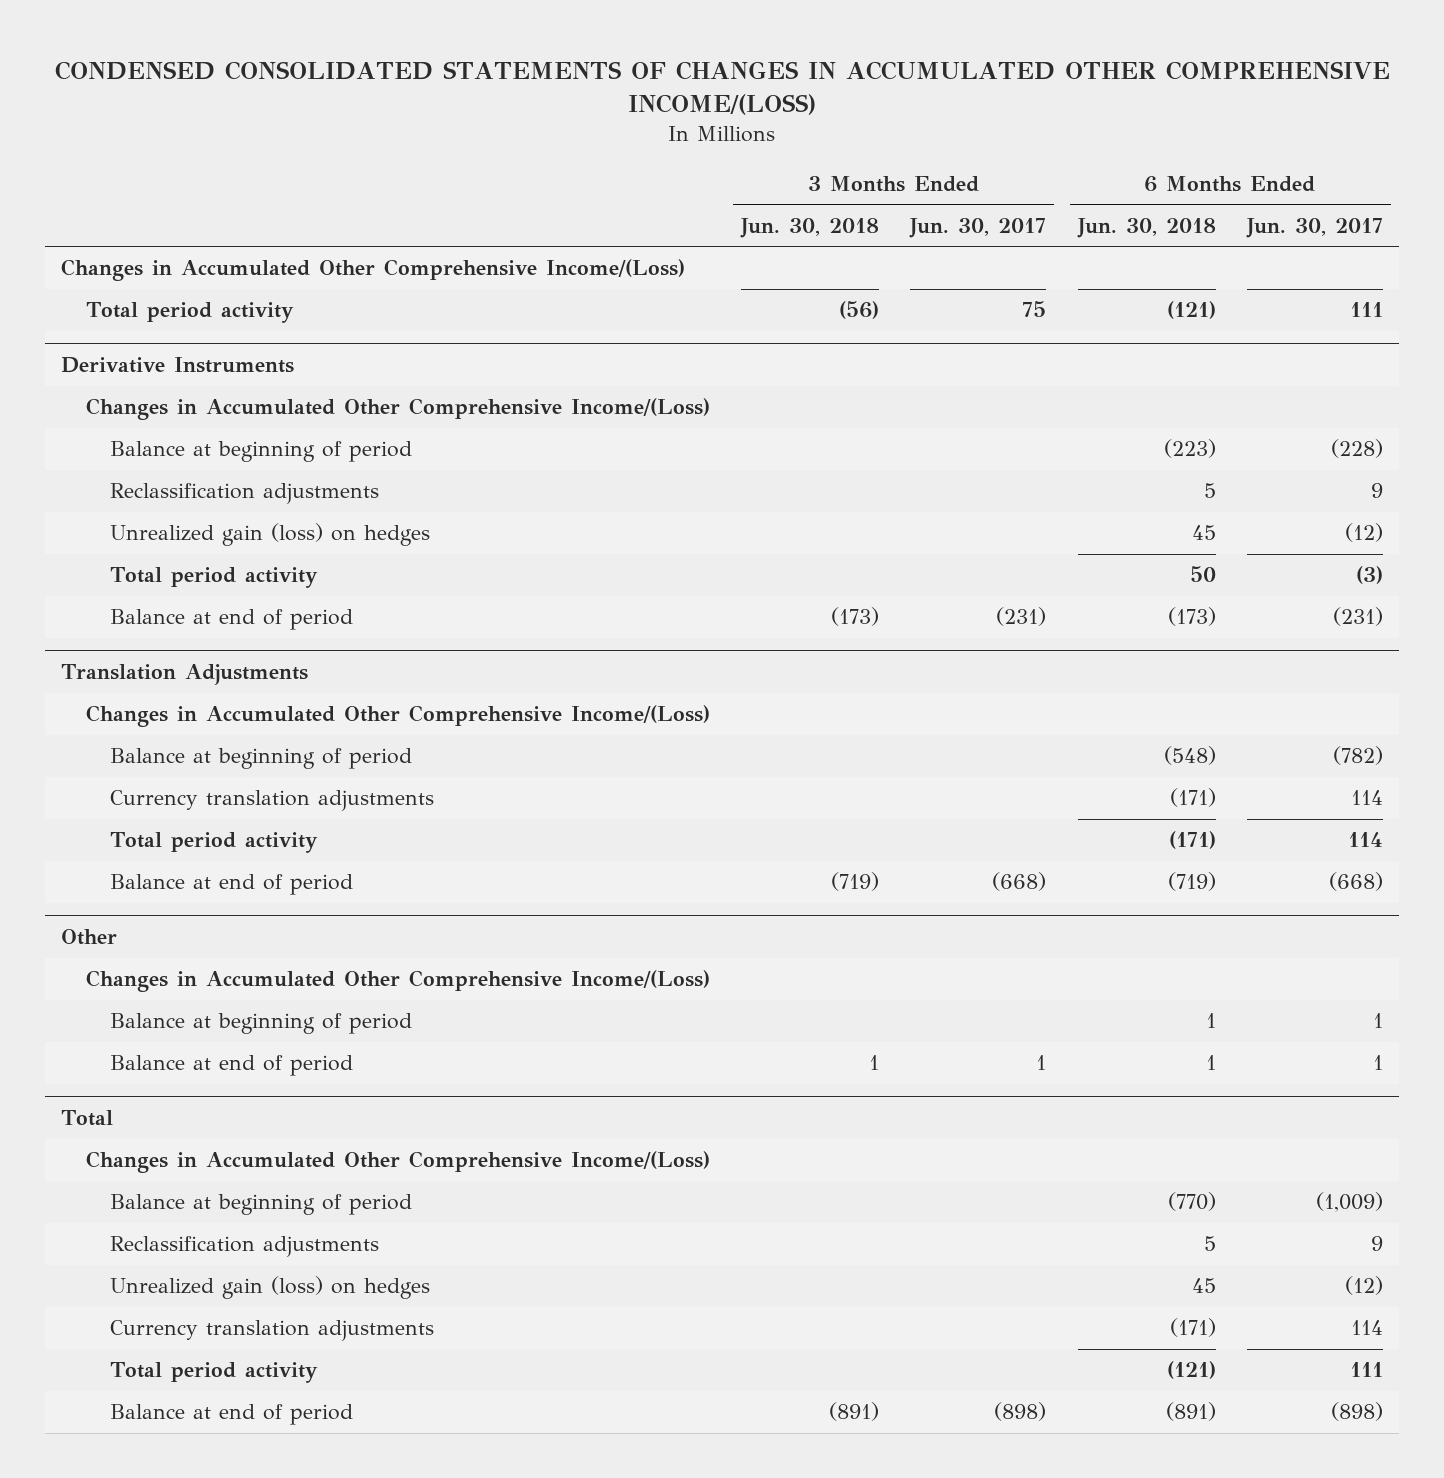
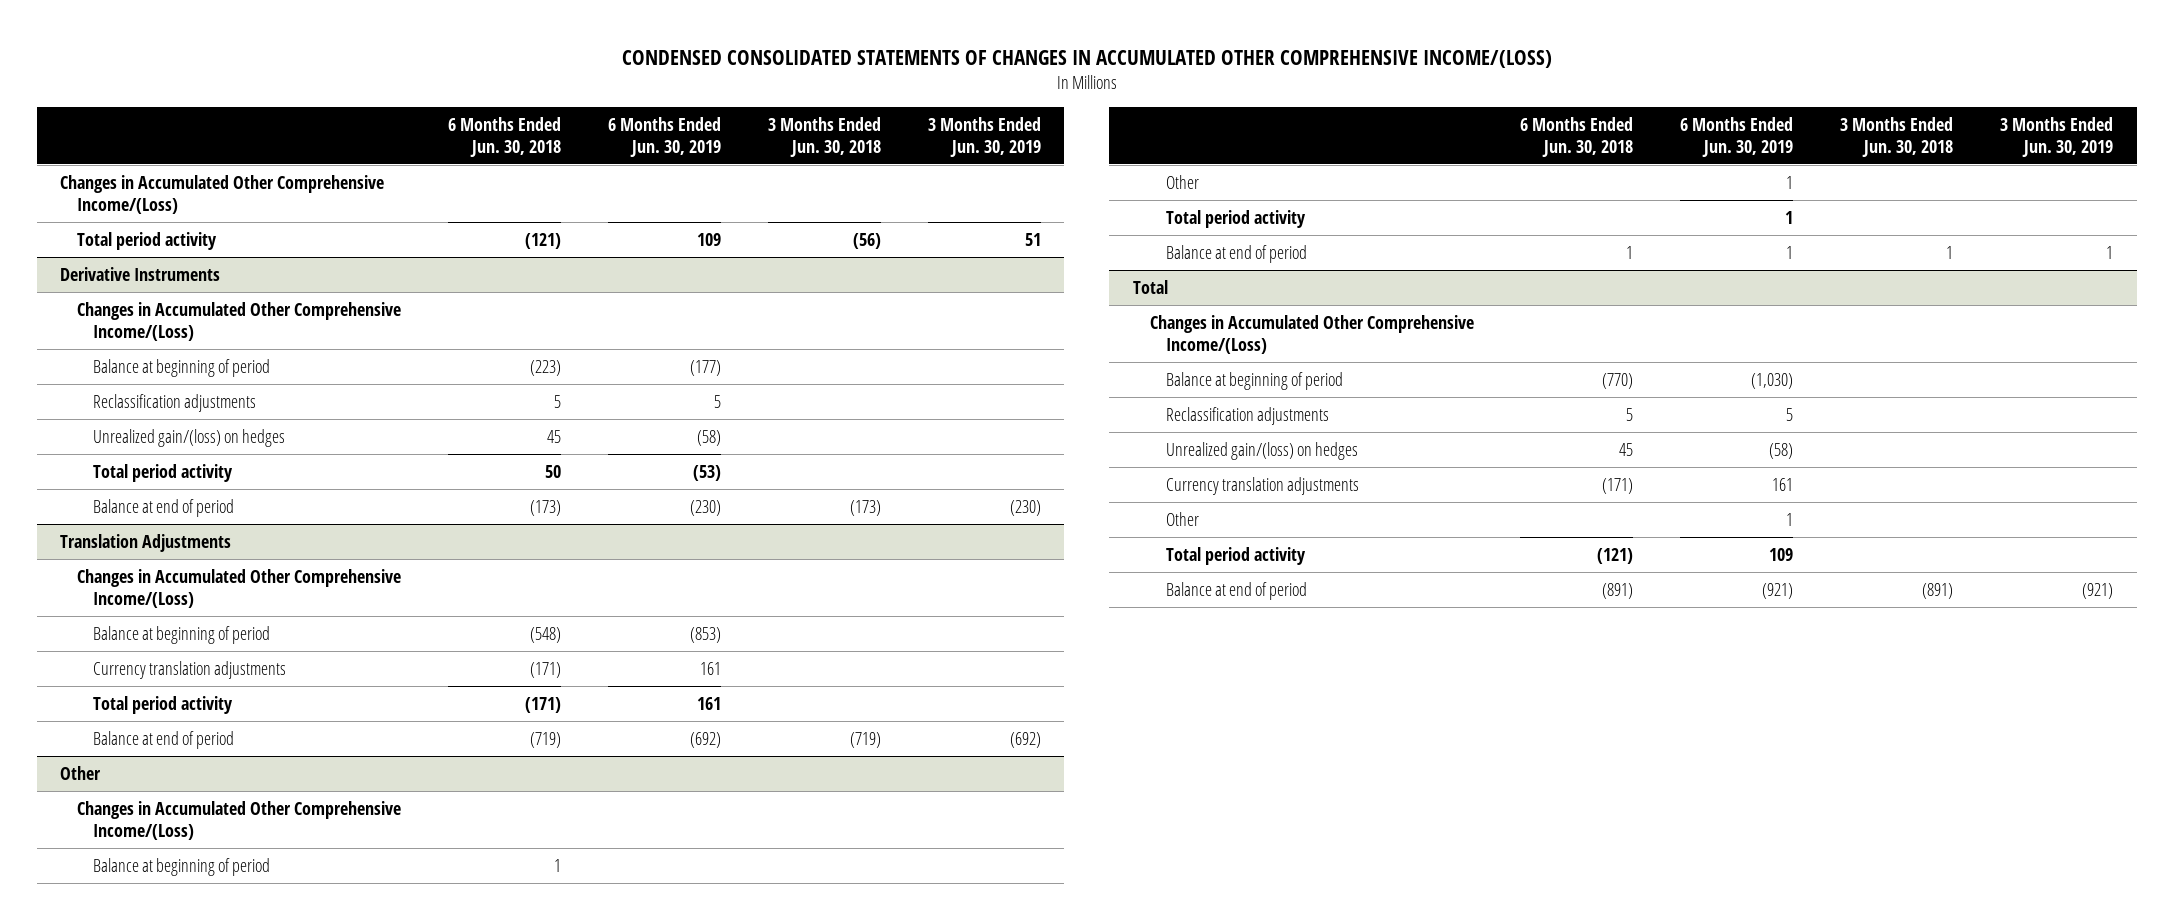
- | 3 Months Ended Jun. 30, 2018 | 3 Months Ended Jun. 30, 2017 | 6 Months Ended Jun. 30, 2018 | 6 Months Ended Jun. 30, 2017
+ | 6 Months Ended Jun. 30, 2018 | 6 Months Ended Jun. 30, 2019 | 3 Months Ended Jun. 30, 2018 | 3 Months Ended Jun. 30, 2019
@ Derivative Instruments
- Unrealized gain (loss) on hedges | | | 45 | (12)
+ Unrealized gain/(loss) on hedges | 45 | (58) | |
@ Other
+ Other | | 1 | |
+ Total period activity | | 1 | |
@ Total
- Unrealized gain (loss) on hedges | | | 45 | (12)
+ Unrealized gain/(loss) on hedges | 45 | (58) | |
+ Other | | 1 | |

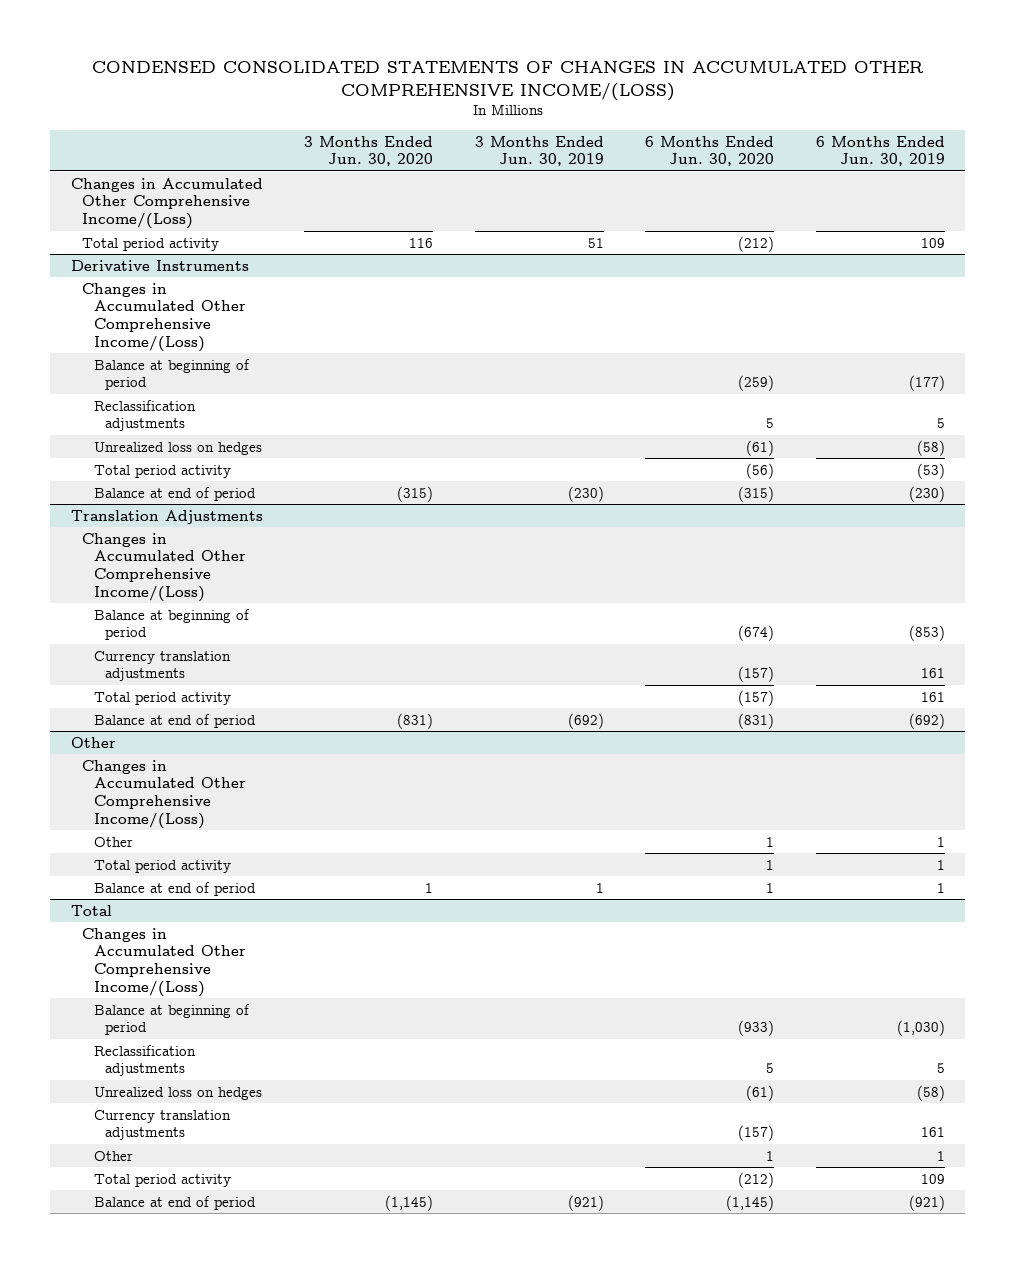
- | 6 Months Ended Jun. 30, 2018 | 6 Months Ended Jun. 30, 2019 | 3 Months Ended Jun. 30, 2018 | 3 Months Ended Jun. 30, 2019
+ | 3 Months Ended Jun. 30, 2020 | 3 Months Ended Jun. 30, 2019 | 6 Months Ended Jun. 30, 2020 | 6 Months Ended Jun. 30, 2019
@ Derivative Instruments
- Unrealized gain/(loss) on hedges | 45 | (58) | |
+ Unrealized loss on hedges | | | (61) | (58)
@ Other
- Balance at beginning of period | 1 | | |
@ Total
- Unrealized gain/(loss) on hedges | 45 | (58) | |
+ Unrealized loss on hedges | | | (61) | (58)

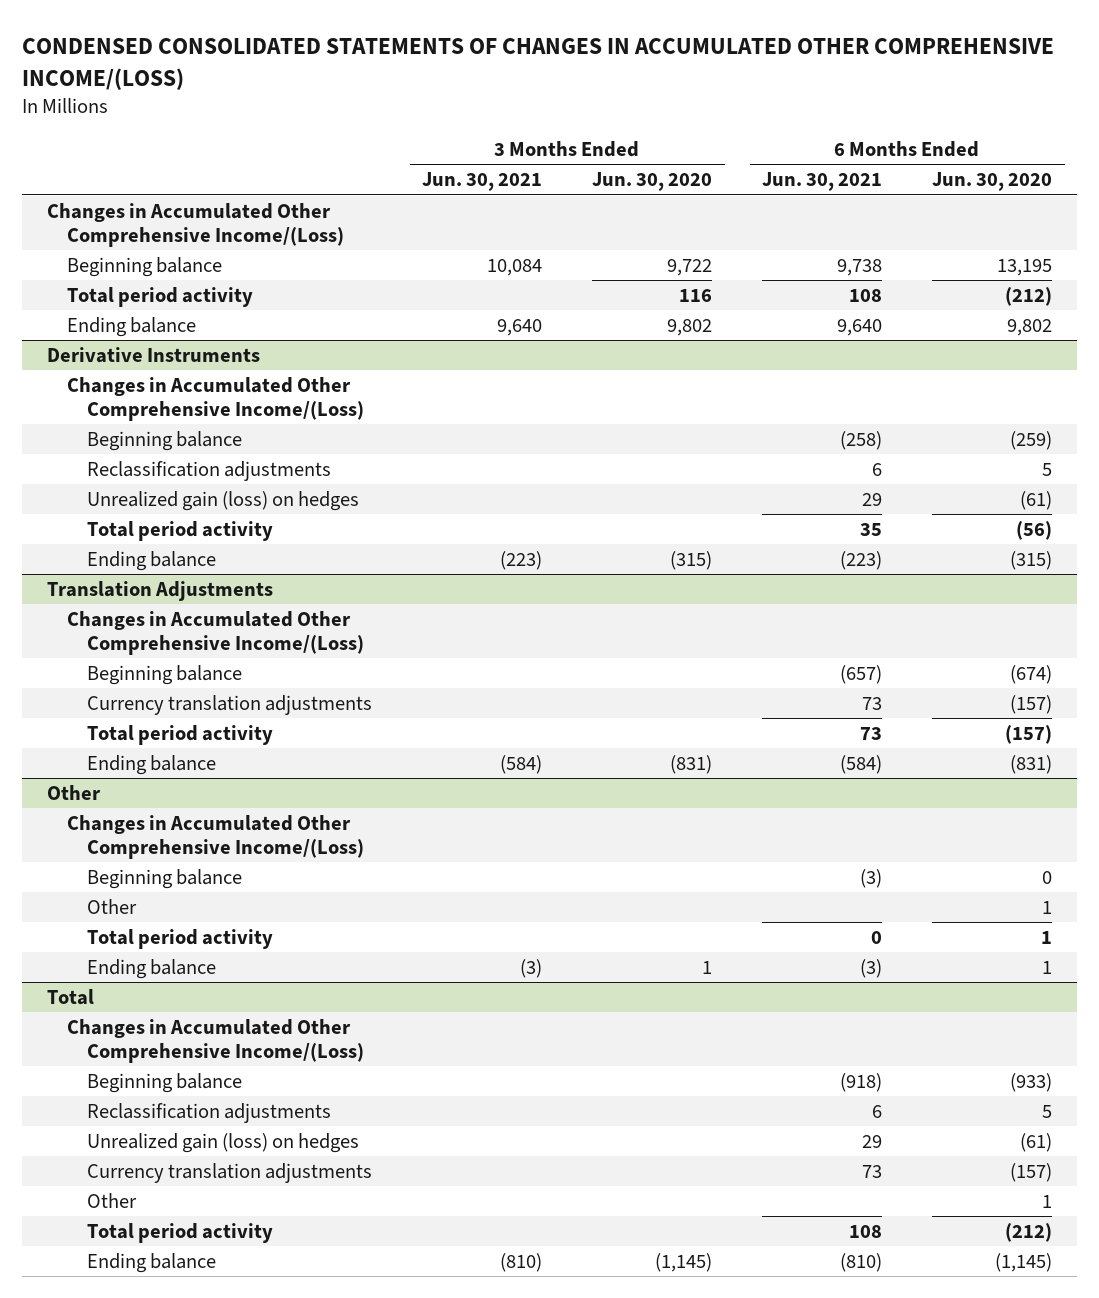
- | 3 Months Ended Jun. 30, 2020 | 3 Months Ended Jun. 30, 2019 | 6 Months Ended Jun. 30, 2020 | 6 Months Ended Jun. 30, 2019
+ | 3 Months Ended Jun. 30, 2021 | 3 Months Ended Jun. 30, 2020 | 6 Months Ended Jun. 30, 2021 | 6 Months Ended Jun. 30, 2020
+ Beginning balance | 10,084 | 9,722 | 9,738 | 13,195
+ Ending balance | 9,640 | 9,802 | 9,640 | 9,802
@ Derivative Instruments
- Balance at beginning of period | | | (259) | (177)
+ Beginning balance | | | (258) | (259)
- Unrealized loss on hedges | | | (61) | (58)
+ Unrealized gain (loss) on hedges | | | 29 | (61)
- Balance at end of period | (315) | (230) | (315) | (230)
+ Ending balance | (223) | (315) | (223) | (315)
@ Translation Adjustments
- Balance at beginning of period | | | (674) | (853)
+ Beginning balance | | | (657) | (674)
- Balance at end of period | (831) | (692) | (831) | (692)
+ Ending balance | (584) | (831) | (584) | (831)
@ Other
+ Beginning balance | | | (3) | 0
- Balance at end of period | 1 | 1 | 1 | 1
+ Ending balance | (3) | 1 | (3) | 1
@ Total
- Balance at beginning of period | | | (933) | (1,030)
+ Beginning balance | | | (918) | (933)
- Unrealized loss on hedges | | | (61) | (58)
+ Unrealized gain (loss) on hedges | | | 29 | (61)
- Balance at end of period | (1,145) | (921) | (1,145) | (921)
+ Ending balance | (810) | (1,145) | (810) | (1,145)

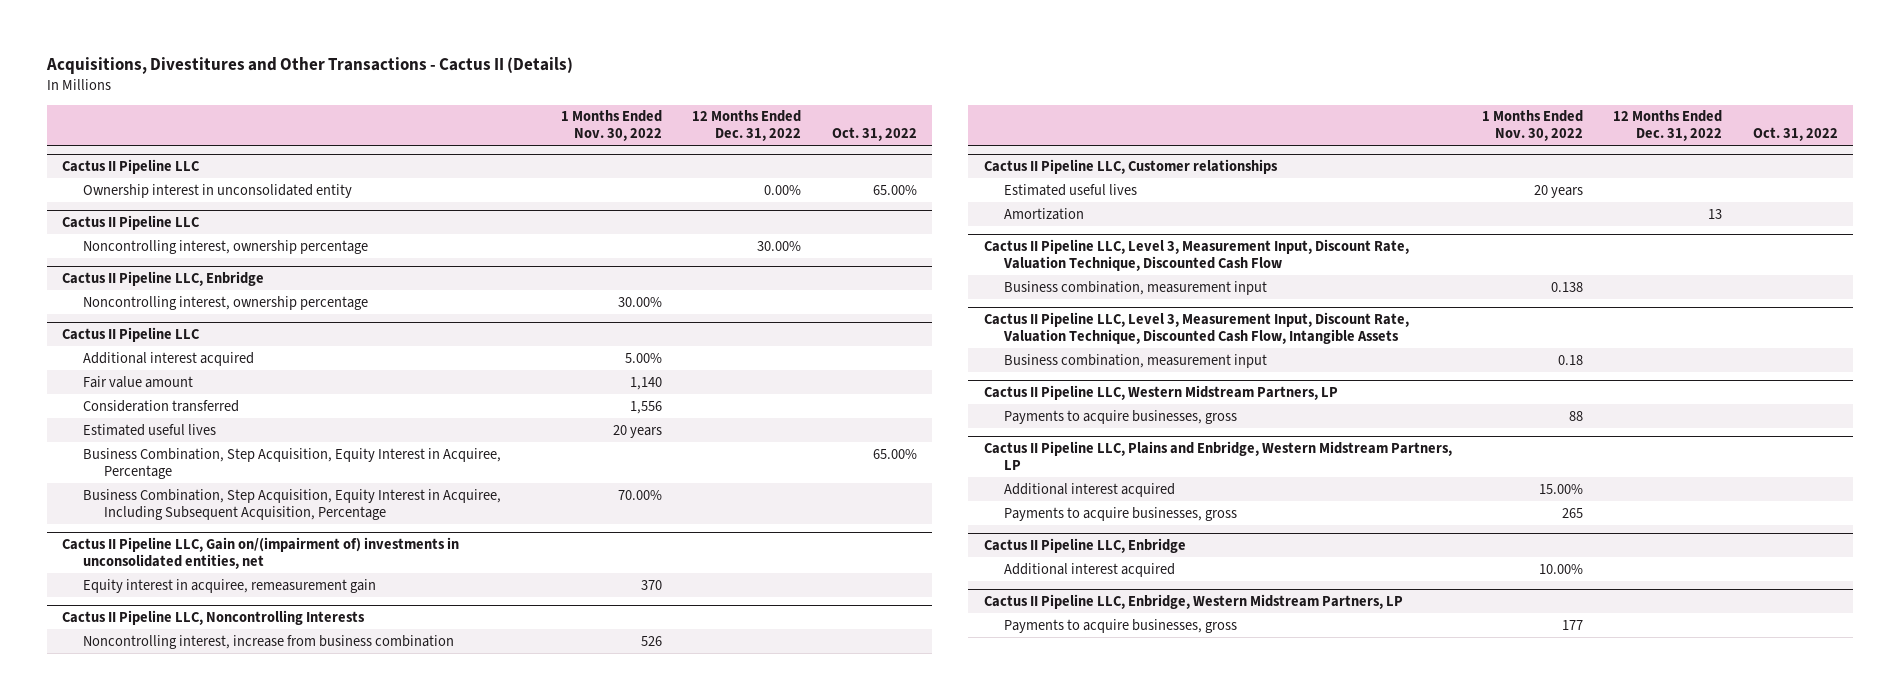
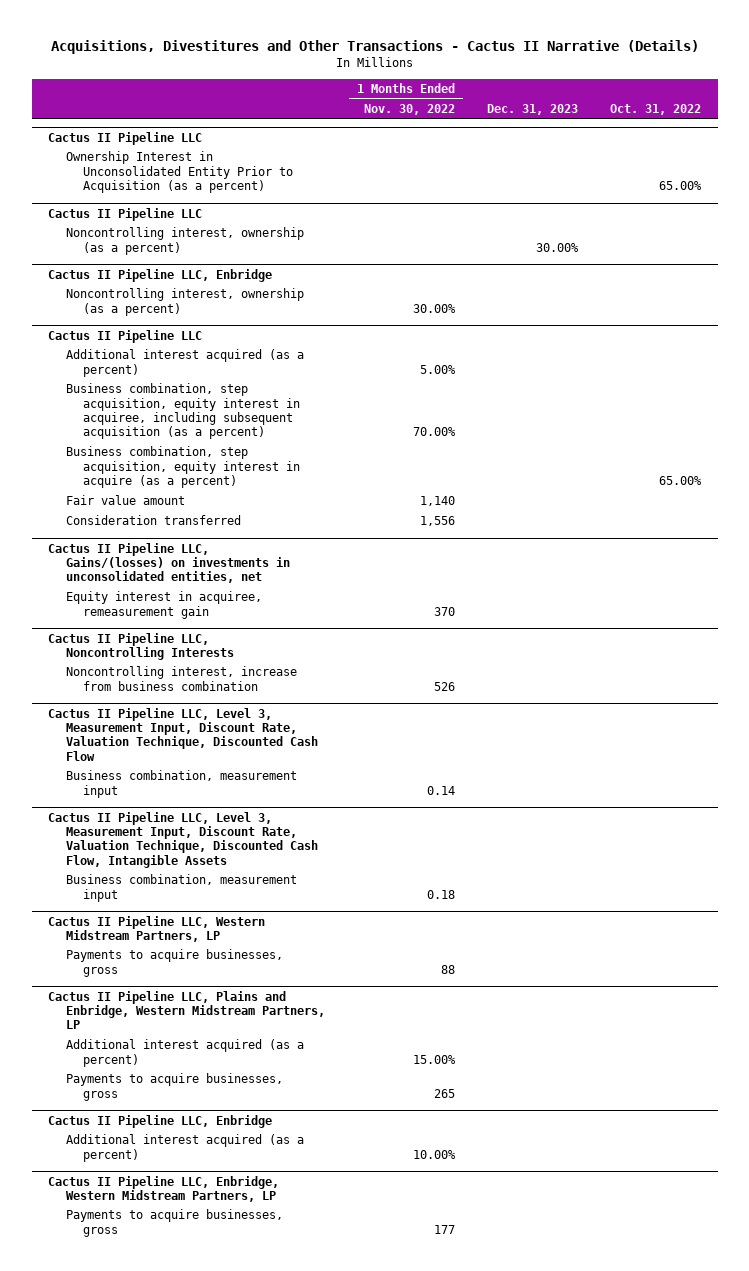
- Acquisitions, Divestitures and Other Transactions - Cactus II (Details)
+ Acquisitions, Divestitures and Other Transactions - Cactus II Narrative (Details)
- | 1 Months Ended Nov. 30, 2022 | 12 Months Ended Dec. 31, 2022 | Oct. 31, 2022
+ | 1 Months Ended Nov. 30, 2022 | Dec. 31, 2023 | Oct. 31, 2022
@ Cactus II Pipeline LLC
- Ownership interest in unconsolidated entity | | 0.00% | 65.00%
+ Ownership Interest in Unconsolidated Entity Prior to Acquisition (as a percent) | | | 65.00%
- Noncontrolling interest, ownership percentage | | 30.00% |
+ Noncontrolling interest, ownership (as a percent) | | 30.00% |
@ Cactus II Pipeline LLC, Enbridge
- Noncontrolling interest, ownership percentage | 30.00% | |
+ Noncontrolling interest, ownership (as a percent) | 30.00% | |
@ Cactus II Pipeline LLC
- Additional interest acquired | 5.00% | |
+ Additional interest acquired (as a percent) | 5.00% | |
+ Business combination, step acquisition, equity interest in acquiree, including subsequent acquisition (as a percent) | 70.00% | |
+ Business combination, step acquisition, equity interest in acquire (as a percent) | | | 65.00%
- Estimated useful lives | 20 years | |
- Business Combination, Step Acquisition, Equity Interest in Acquiree, Percentage | | | 65.00%
- Business Combination, Step Acquisition, Equity Interest in Acquiree, Including Subsequent Acquisition, Percentage | 70.00% | |
- Cactus II Pipeline LLC, Gain on/(impairment of) investments in unconsolidated entities, net
+ Cactus II Pipeline LLC, Gains/(losses) on investments in unconsolidated entities, net
- Cactus II Pipeline LLC, Customer relationships
- Estimated useful lives | 20 years | |
- Amortization | | 13 |
@ Cactus II Pipeline LLC, Level 3, Measurement Input, Discount Rate, Valuation Technique, Discounted Cash Flow
- Business combination, measurement input | 0.138 | |
+ Business combination, measurement input | 0.14 | |
@ Cactus II Pipeline LLC, Plains and Enbridge, Western Midstream Partners, LP
- Additional interest acquired | 15.00% | |
+ Additional interest acquired (as a percent) | 15.00% | |
@ Cactus II Pipeline LLC, Enbridge
- Additional interest acquired | 10.00% | |
+ Additional interest acquired (as a percent) | 10.00% | |

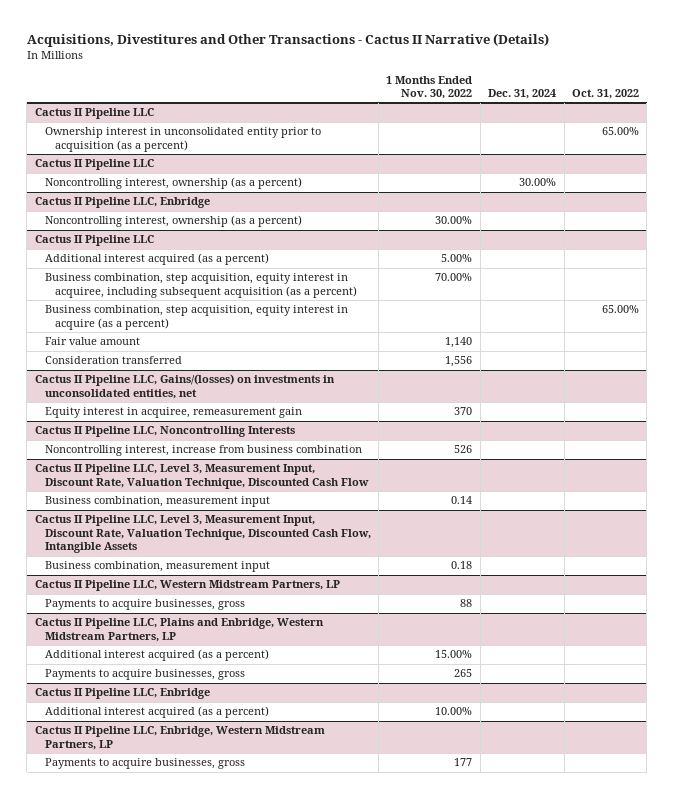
- | 1 Months Ended Nov. 30, 2022 | Dec. 31, 2023 | Oct. 31, 2022
+ | 1 Months Ended Nov. 30, 2022 | Dec. 31, 2024 | Oct. 31, 2022
@ Cactus II Pipeline LLC
- Ownership Interest in Unconsolidated Entity Prior to Acquisition (as a percent) | | | 65.00%
+ Ownership interest in unconsolidated entity prior to acquisition (as a percent) | | | 65.00%

